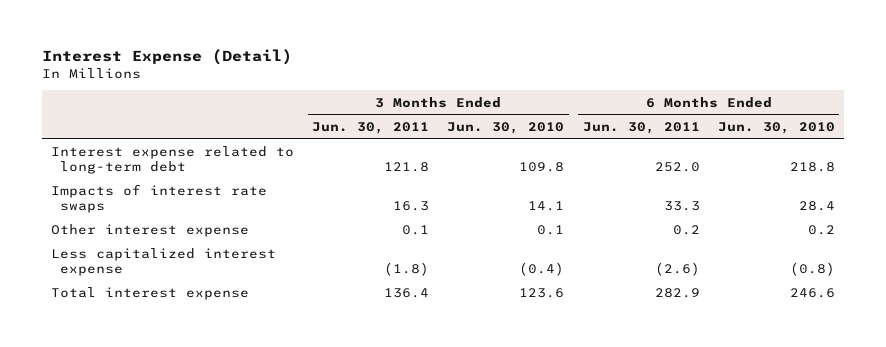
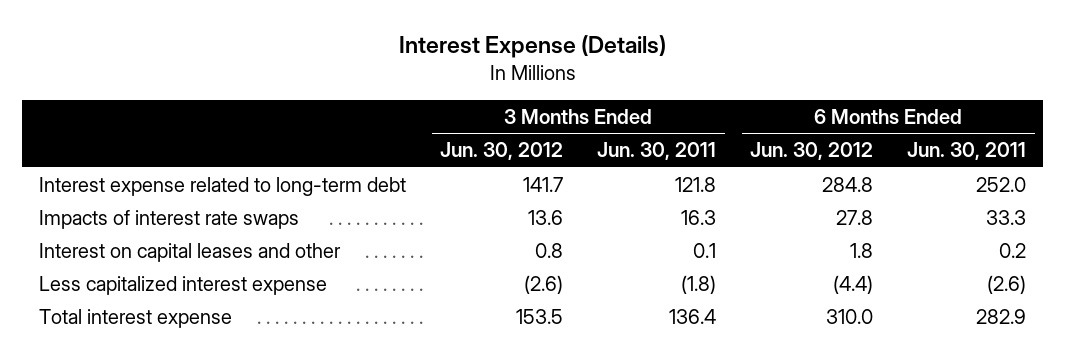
- Interest Expense (Detail)
+ Interest Expense (Details)
- | 3 Months Ended Jun. 30, 2011 | 3 Months Ended Jun. 30, 2010 | 6 Months Ended Jun. 30, 2011 | 6 Months Ended Jun. 30, 2010
+ | 3 Months Ended Jun. 30, 2012 | 3 Months Ended Jun. 30, 2011 | 6 Months Ended Jun. 30, 2012 | 6 Months Ended Jun. 30, 2011
- Other interest expense | 0.1 | 0.1 | 0.2 | 0.2
+ Interest on capital leases and other | 0.8 | 0.1 | 1.8 | 0.2

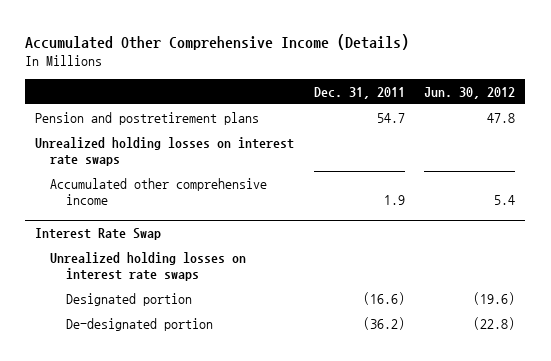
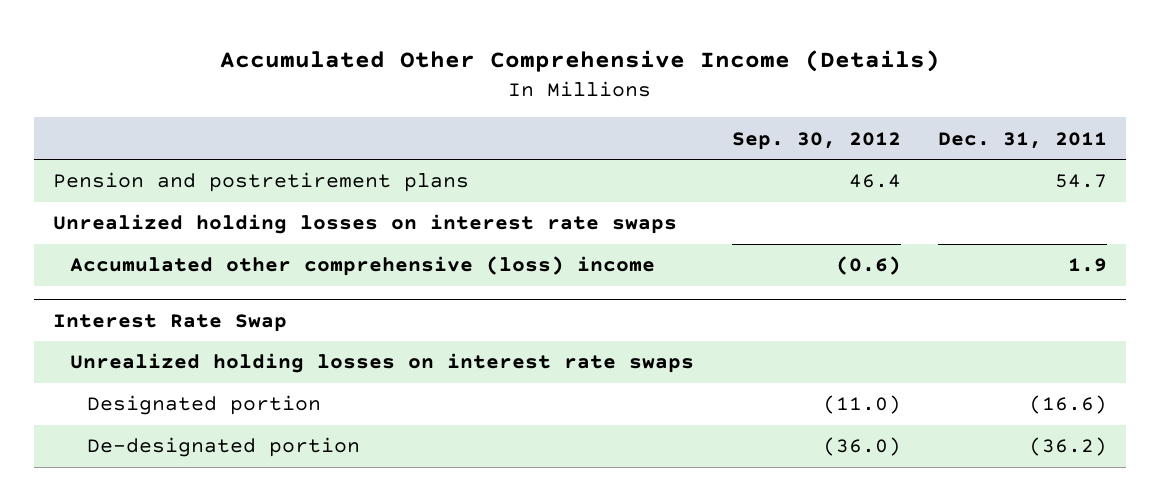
- | Dec. 31, 2011 | Jun. 30, 2012
+ | Sep. 30, 2012 | Dec. 31, 2011
- Accumulated other comprehensive income | 1.9 | 5.4
+ Accumulated other comprehensive (loss) income | (0.6) | 1.9

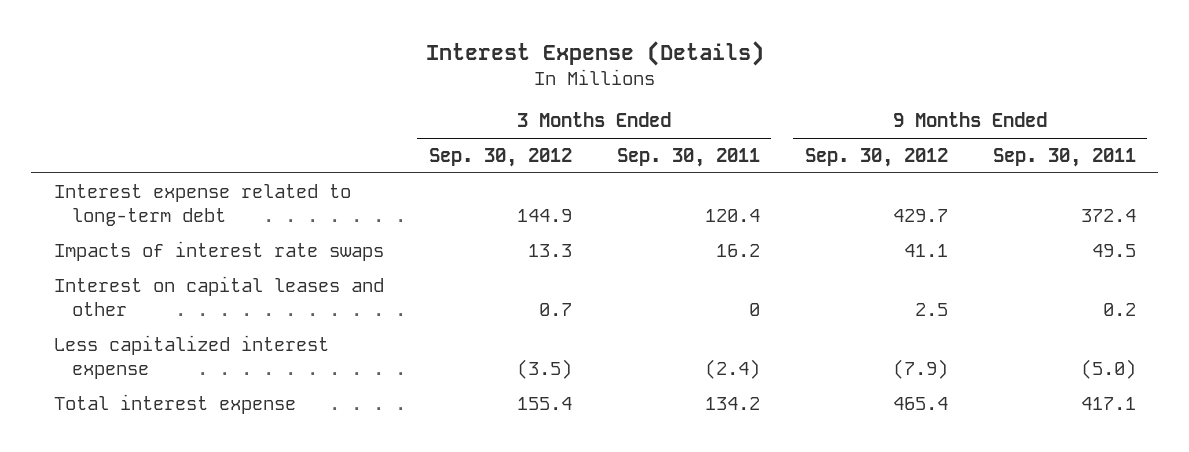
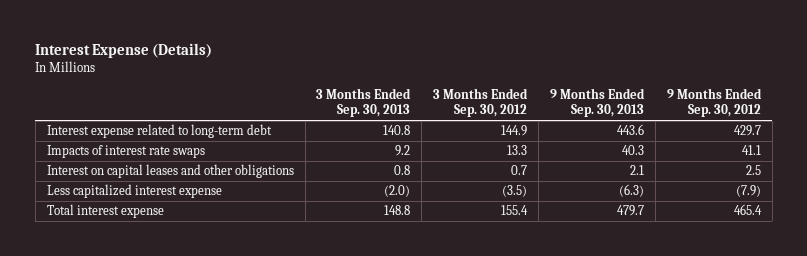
- | 3 Months Ended Sep. 30, 2012 | 3 Months Ended Sep. 30, 2011 | 9 Months Ended Sep. 30, 2012 | 9 Months Ended Sep. 30, 2011
+ | 3 Months Ended Sep. 30, 2013 | 3 Months Ended Sep. 30, 2012 | 9 Months Ended Sep. 30, 2013 | 9 Months Ended Sep. 30, 2012
- Interest on capital leases and other | 0.7 | 0 | 2.5 | 0.2
+ Interest on capital leases and other obligations | 0.8 | 0.7 | 2.1 | 2.5

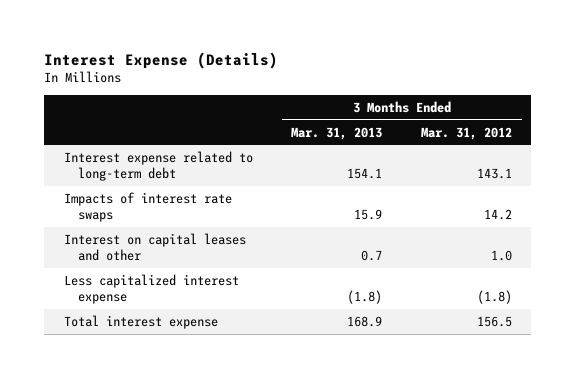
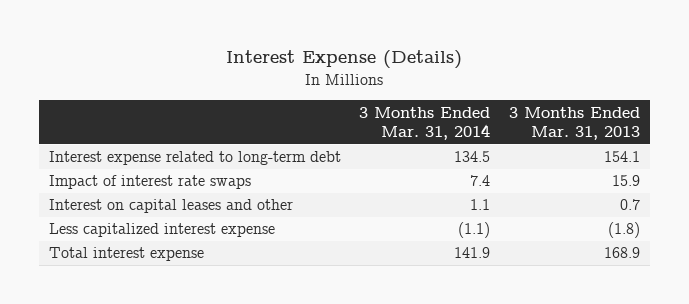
- | 3 Months Ended Mar. 31, 2013 | 3 Months Ended Mar. 31, 2012
+ | 3 Months Ended Mar. 31, 2014 | 3 Months Ended Mar. 31, 2013
- Impacts of interest rate swaps | 15.9 | 14.2
+ Impact of interest rate swaps | 7.4 | 15.9

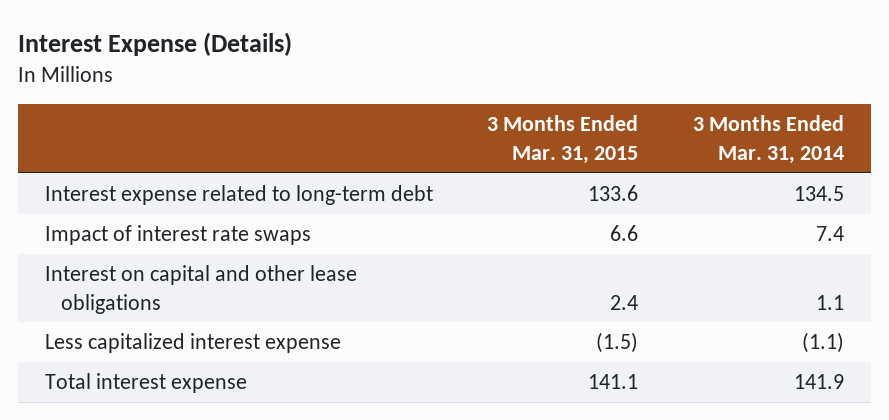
- | 3 Months Ended Mar. 31, 2014 | 3 Months Ended Mar. 31, 2013
+ | 3 Months Ended Mar. 31, 2015 | 3 Months Ended Mar. 31, 2014
- Interest on capital leases and other | 1.1 | 0.7
+ Interest on capital and other lease obligations | 2.4 | 1.1

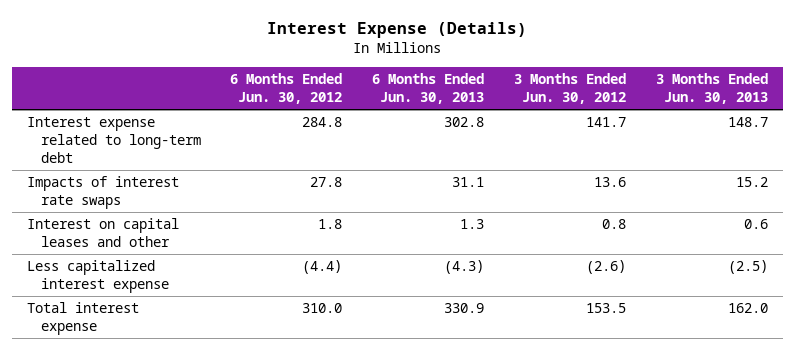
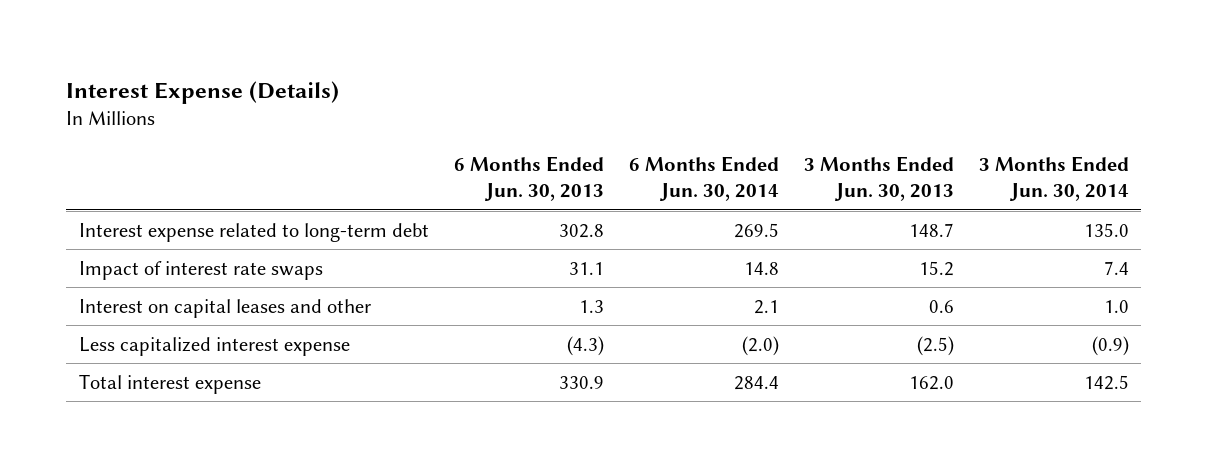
- | 6 Months Ended Jun. 30, 2012 | 6 Months Ended Jun. 30, 2013 | 3 Months Ended Jun. 30, 2012 | 3 Months Ended Jun. 30, 2013
+ | 6 Months Ended Jun. 30, 2013 | 6 Months Ended Jun. 30, 2014 | 3 Months Ended Jun. 30, 2013 | 3 Months Ended Jun. 30, 2014
- Impacts of interest rate swaps | 27.8 | 31.1 | 13.6 | 15.2
+ Impact of interest rate swaps | 31.1 | 14.8 | 15.2 | 7.4

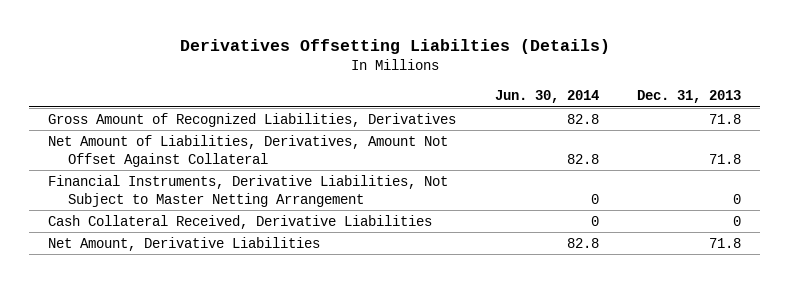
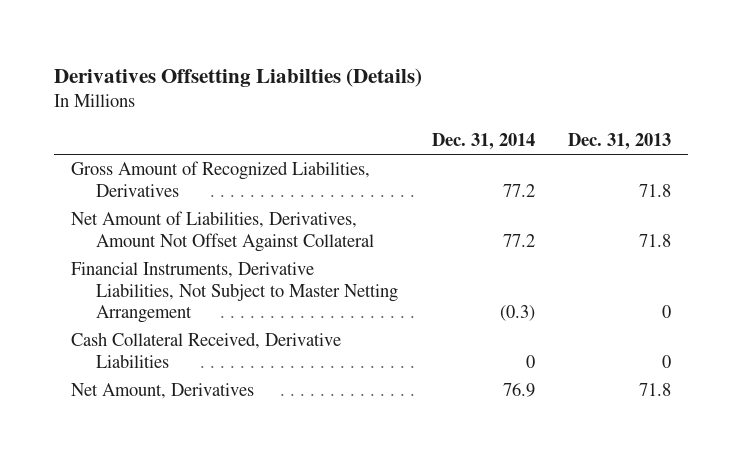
- | Jun. 30, 2014 | Dec. 31, 2013
+ | Dec. 31, 2014 | Dec. 31, 2013
- Net Amount, Derivative Liabilities | 82.8 | 71.8
+ Net Amount, Derivatives | 76.9 | 71.8

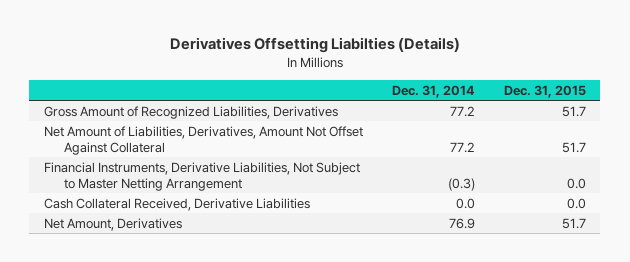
- | Dec. 31, 2014 | Dec. 31, 2013
+ | Dec. 31, 2014 | Dec. 31, 2015
- Cash Collateral Received, Derivative Liabilities | 0 | 0
+ Cash Collateral Received, Derivative Liabilities | 0.0 | 0.0

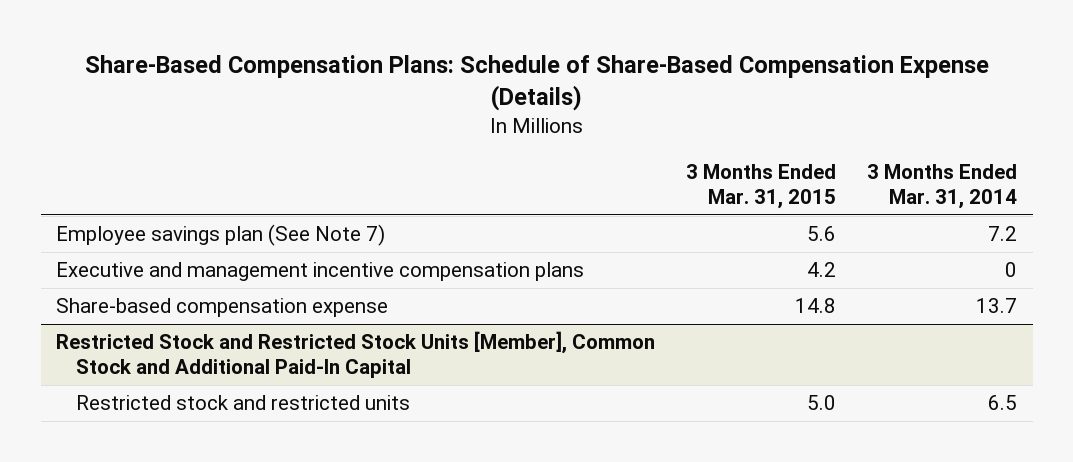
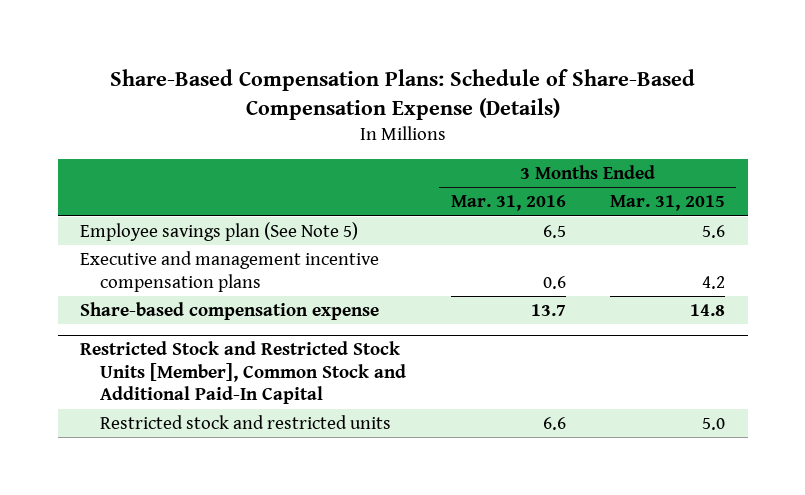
- | 3 Months Ended Mar. 31, 2015 | 3 Months Ended Mar. 31, 2014
+ | 3 Months Ended Mar. 31, 2016 | 3 Months Ended Mar. 31, 2015
- Employee savings plan (See Note 7) | 5.6 | 7.2
+ Employee savings plan (See Note 5) | 6.5 | 5.6

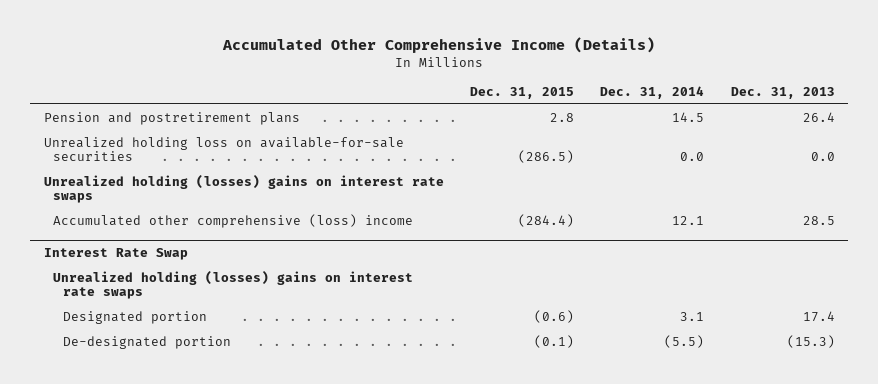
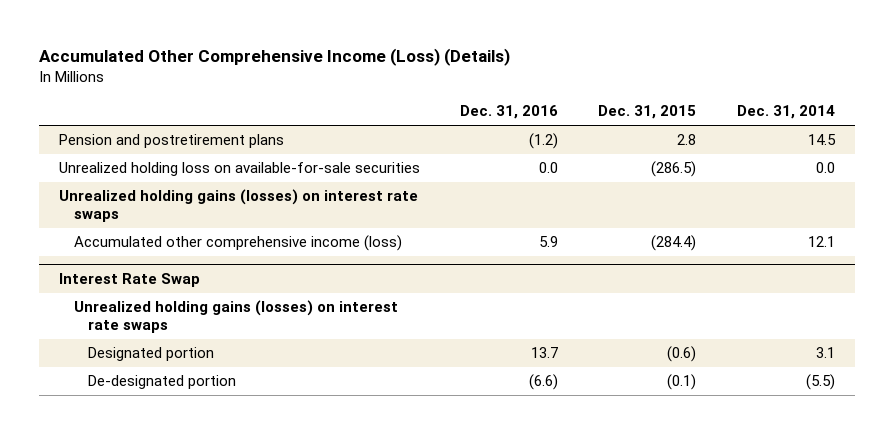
- Accumulated Other Comprehensive Income (Details)
+ Accumulated Other Comprehensive Income (Loss) (Details)
- | Dec. 31, 2015 | Dec. 31, 2014 | Dec. 31, 2013
+ | Dec. 31, 2016 | Dec. 31, 2015 | Dec. 31, 2014
- Unrealized holding (losses) gains on interest rate swaps
- Accumulated other comprehensive (loss) income | (284.4) | 12.1 | 28.5
+ Unrealized holding gains (losses) on interest rate swaps
+ Accumulated other comprehensive income (loss) | 5.9 | (284.4) | 12.1
@ Interest Rate Swap
- Unrealized holding (losses) gains on interest rate swaps
+ Unrealized holding gains (losses) on interest rate swaps

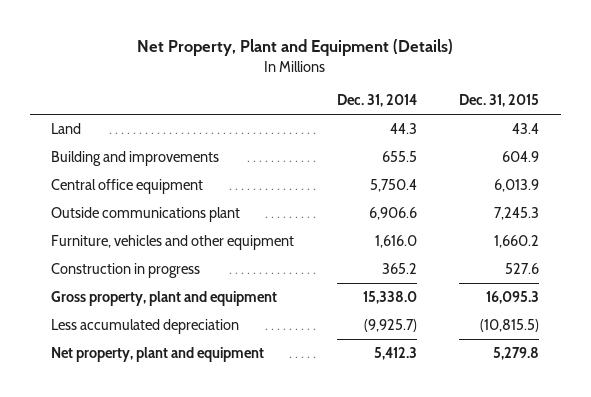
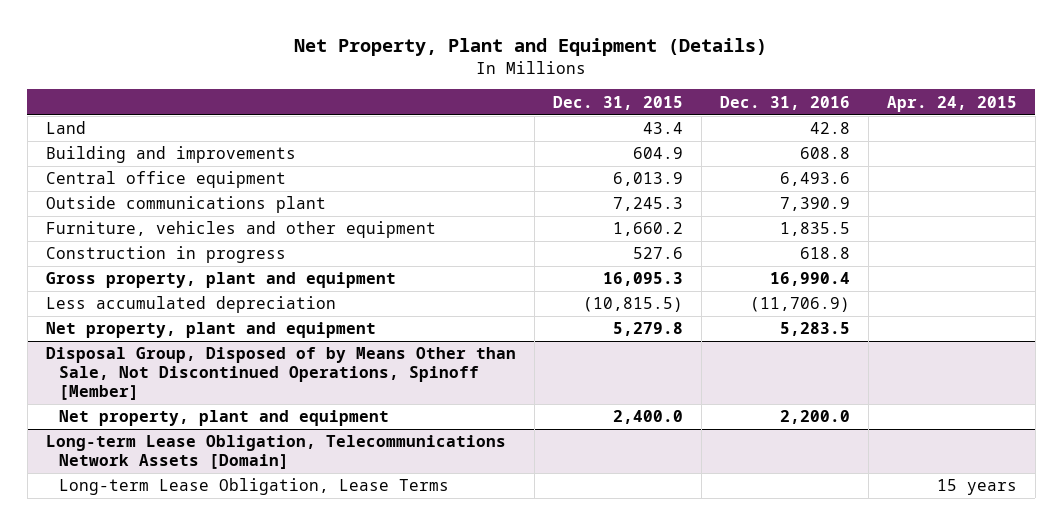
- | Dec. 31, 2014 | Dec. 31, 2015
+ | Dec. 31, 2015 | Dec. 31, 2016 | Apr. 24, 2015
+ Disposal Group, Disposed of by Means Other than Sale, Not Discontinued Operations, Spinoff [Member]
+ Net property, plant and equipment | 2,400.0 | 2,200.0 |
+ Long-term Lease Obligation, Telecommunications Network Assets [Domain]
+ Long-term Lease Obligation, Lease Terms | | | 15 years

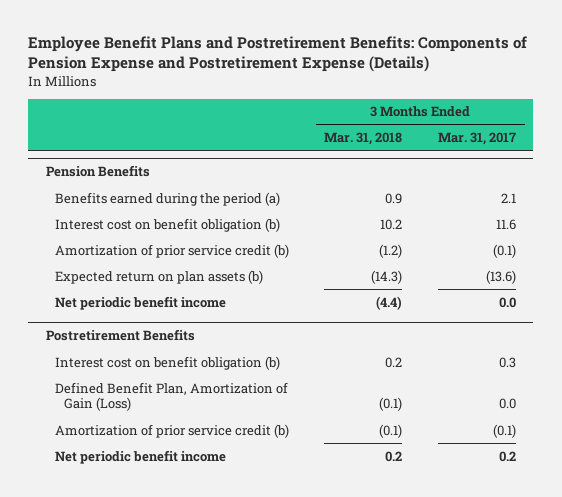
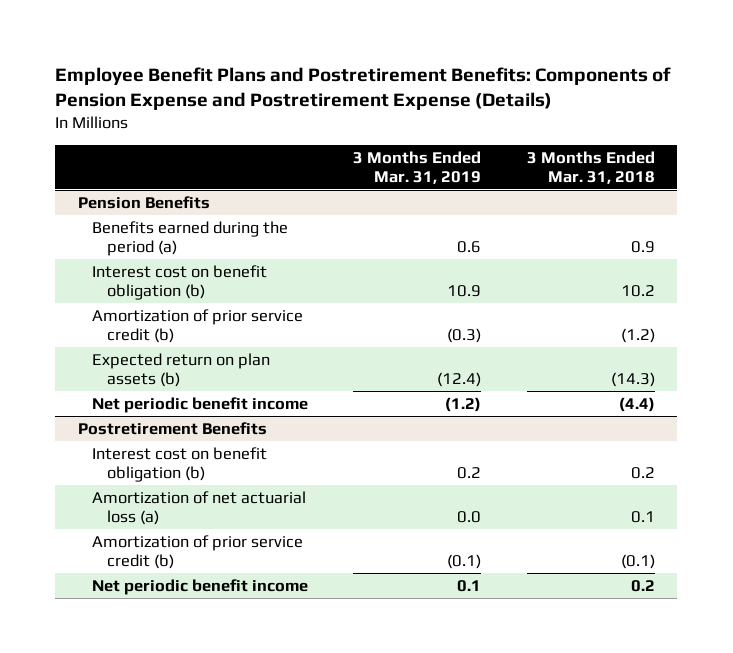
- | 3 Months Ended Mar. 31, 2018 | 3 Months Ended Mar. 31, 2017
+ | 3 Months Ended Mar. 31, 2019 | 3 Months Ended Mar. 31, 2018
@ Postretirement Benefits
- Defined Benefit Plan, Amortization of Gain (Loss) | (0.1) | 0.0
+ Amortization of net actuarial loss (a) | 0.0 | 0.1

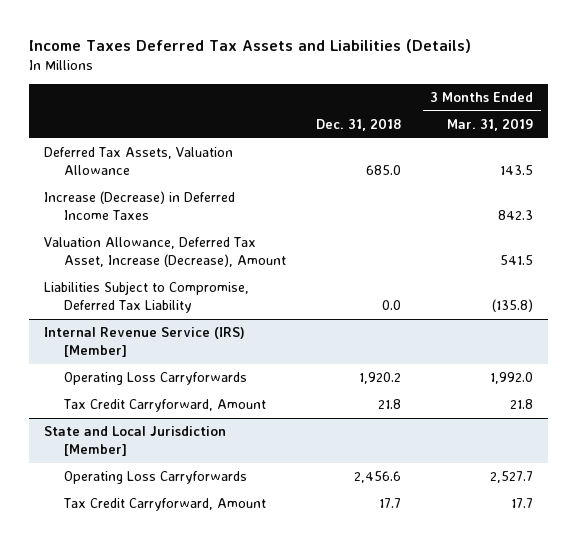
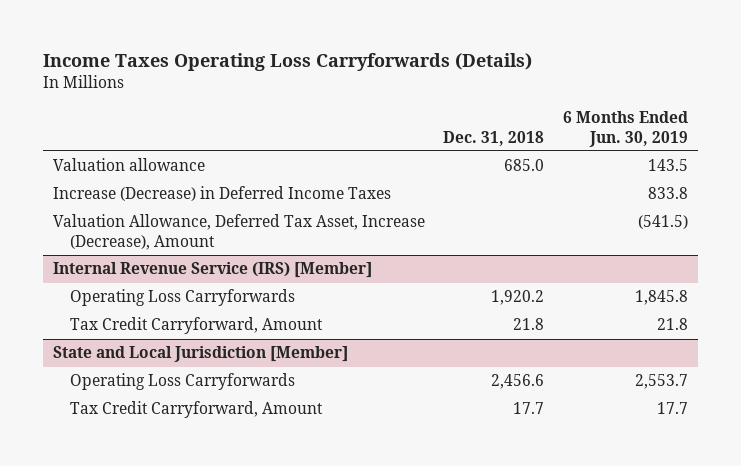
- Income Taxes Deferred Tax Assets and Liabilities (Details)
+ Income Taxes Operating Loss Carryforwards (Details)
- | Dec. 31, 2018 | 3 Months Ended Mar. 31, 2019
+ | Dec. 31, 2018 | 6 Months Ended Jun. 30, 2019
- Deferred Tax Assets, Valuation Allowance | 685.0 | 143.5
+ Valuation allowance | 685.0 | 143.5
- Liabilities Subject to Compromise, Deferred Tax Liability | 0.0 | (135.8)

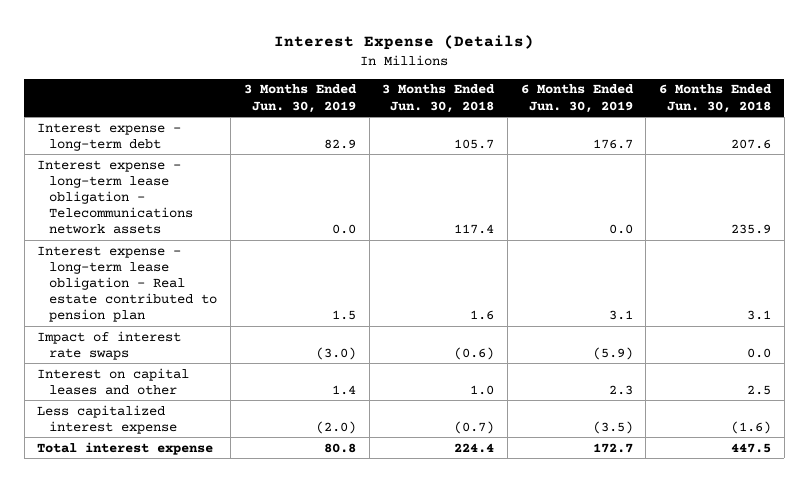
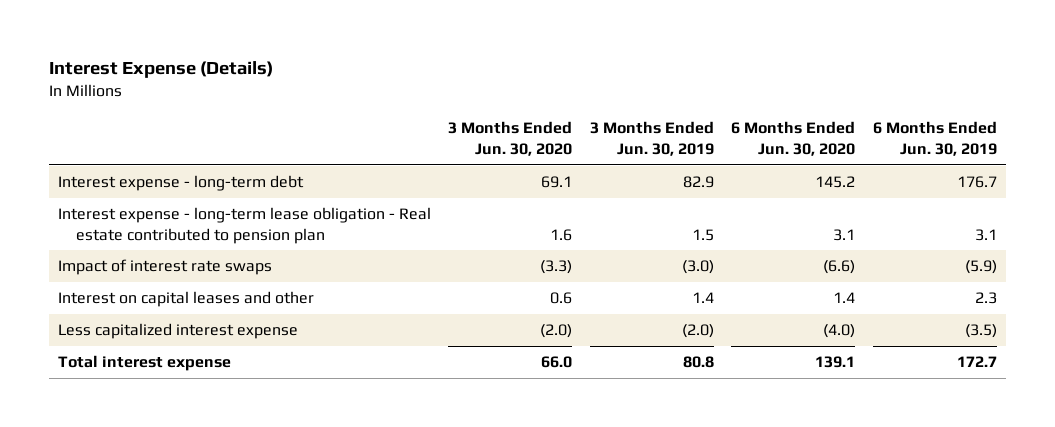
- | 3 Months Ended Jun. 30, 2019 | 3 Months Ended Jun. 30, 2018 | 6 Months Ended Jun. 30, 2019 | 6 Months Ended Jun. 30, 2018
+ | 3 Months Ended Jun. 30, 2020 | 3 Months Ended Jun. 30, 2019 | 6 Months Ended Jun. 30, 2020 | 6 Months Ended Jun. 30, 2019
- Interest expense - long-term lease obligation - Telecommunications network assets | 0.0 | 117.4 | 0.0 | 235.9

